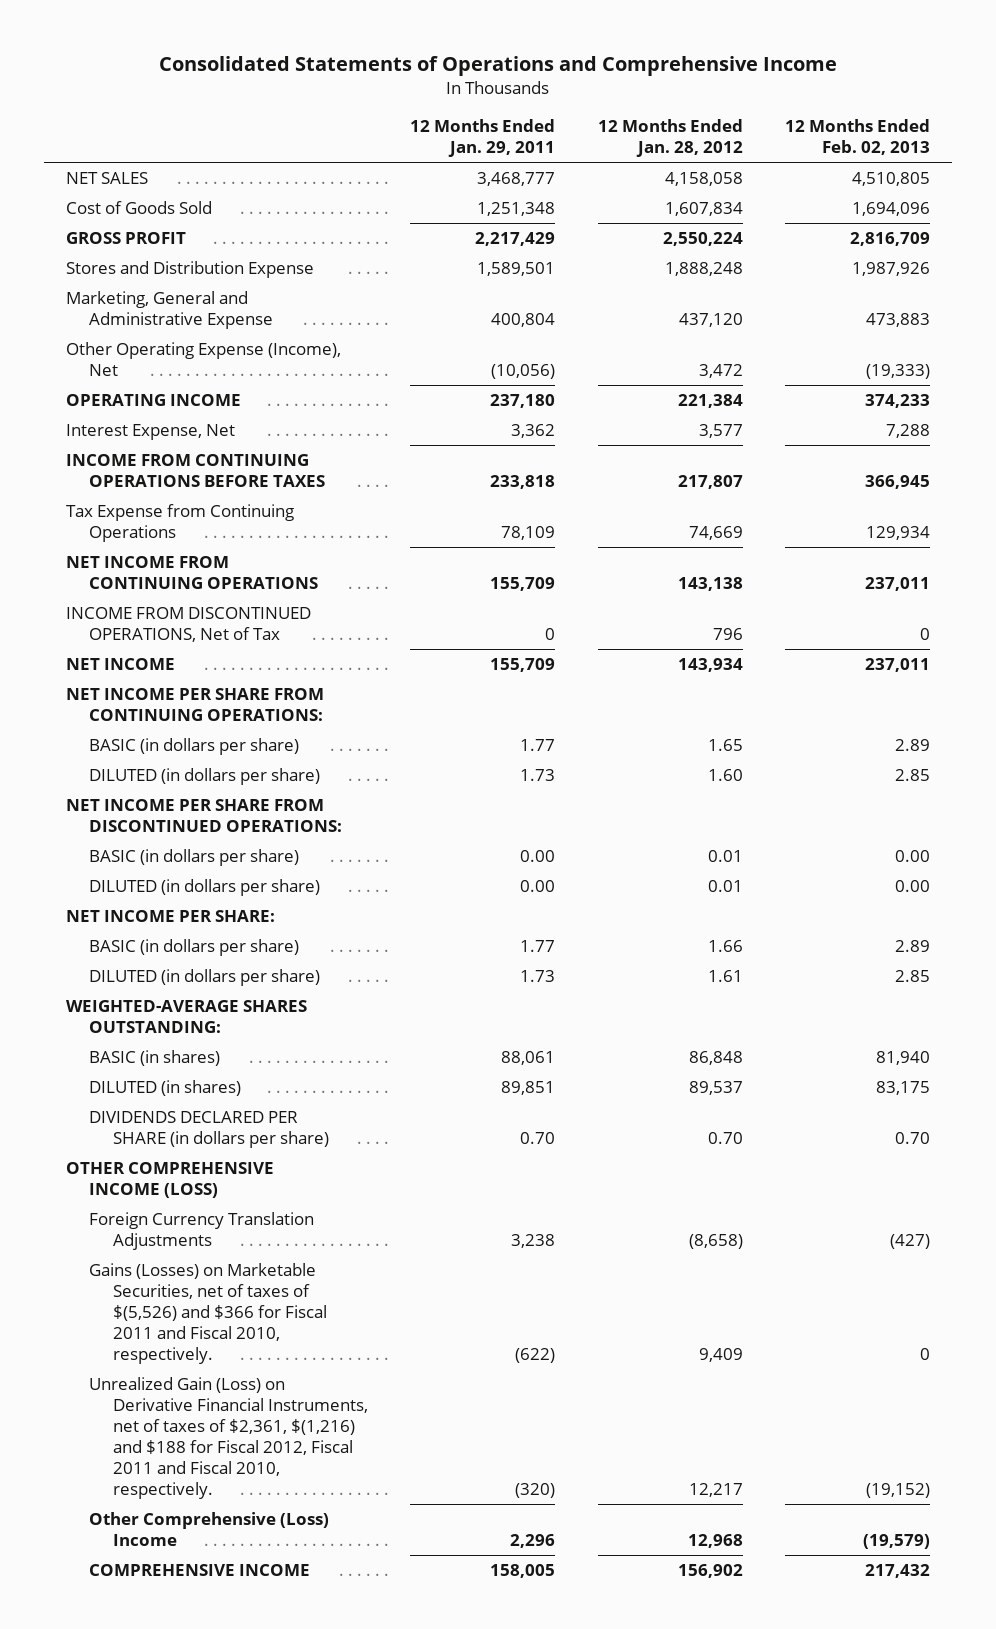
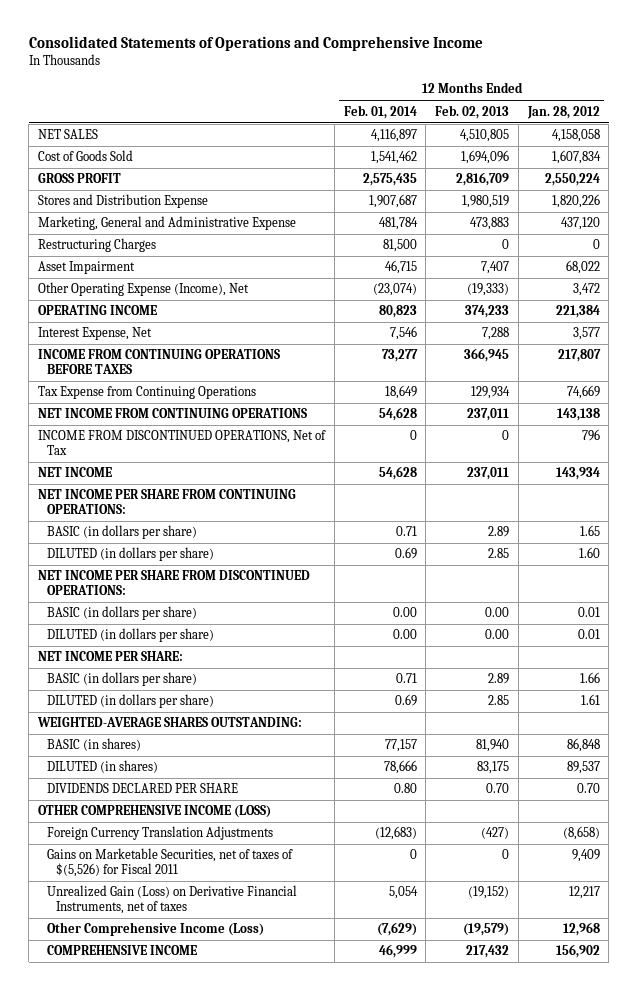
- | 12 Months Ended Jan. 29, 2011 | 12 Months Ended Jan. 28, 2012 | 12 Months Ended Feb. 02, 2013
+ | 12 Months Ended Feb. 01, 2014 | 12 Months Ended Feb. 02, 2013 | 12 Months Ended Jan. 28, 2012
- Stores and Distribution Expense | 1,589,501 | 1,888,248 | 1,987,926
+ Stores and Distribution Expense | 1,907,687 | 1,980,519 | 1,820,226
+ Restructuring Charges | 81,500 | 0 | 0
+ Asset Impairment | 46,715 | 7,407 | 68,022
- DIVIDENDS DECLARED PER SHARE (in dollars per share) | 0.70 | 0.70 | 0.70
+ DIVIDENDS DECLARED PER SHARE | 0.80 | 0.70 | 0.70
- Gains (Losses) on Marketable Securities, net of taxes of $(5,526) and $366 for Fiscal 2011 and Fiscal 2010, respectively. | (622) | 9,409 | 0
- Unrealized Gain (Loss) on Derivative Financial Instruments, net of taxes of $2,361, $(1,216) and $188 for Fiscal 2012, Fiscal 2011 and Fiscal 2010, respectively. | (320) | 12,217 | (19,152)
- Other Comprehensive (Loss) Income | 2,296 | 12,968 | (19,579)
+ Gains on Marketable Securities, net of taxes of $(5,526) for Fiscal 2011 | 0 | 0 | 9,409
+ Unrealized Gain (Loss) on Derivative Financial Instruments, net of taxes | 5,054 | (19,152) | 12,217
+ Other Comprehensive Income (Loss) | (7,629) | (19,579) | 12,968

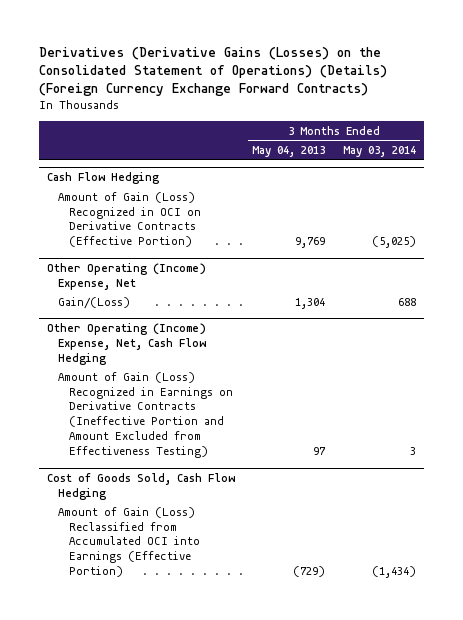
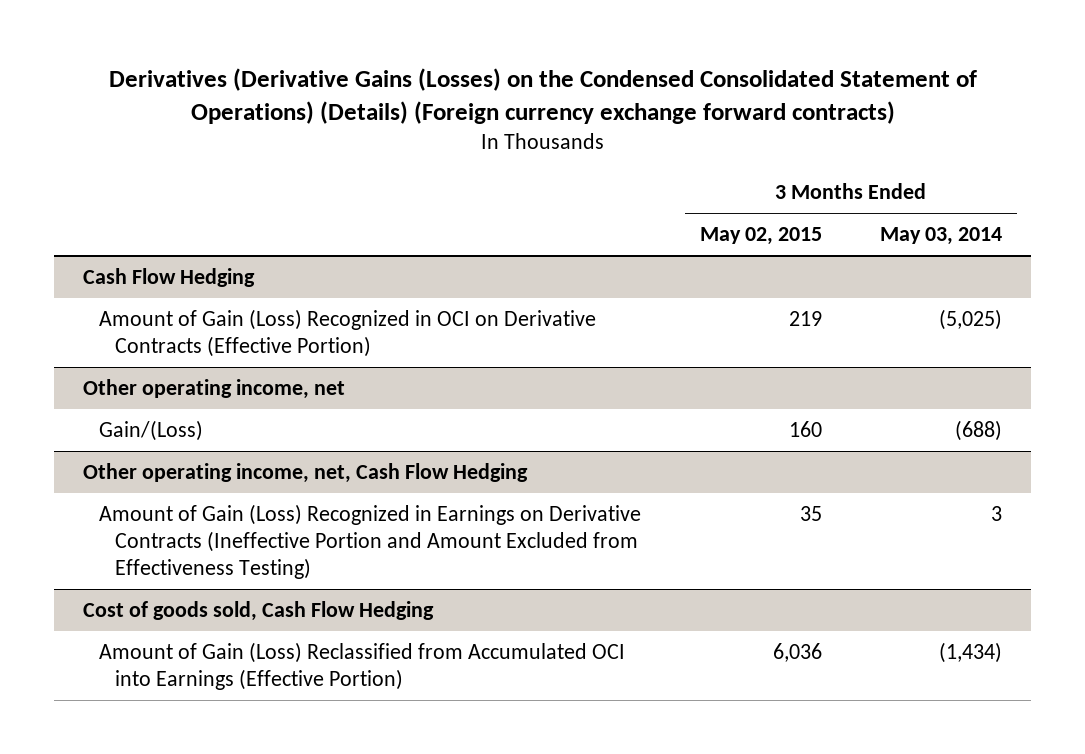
- Derivatives (Derivative Gains (Losses) on the Consolidated Statement of Operations) (Details) (Foreign Currency Exchange Forward Contracts)
+ Derivatives (Derivative Gains (Losses) on the Condensed Consolidated Statement of Operations) (Details) (Foreign currency exchange forward contracts)
- | 3 Months Ended May 04, 2013 | 3 Months Ended May 03, 2014
+ | 3 Months Ended May 02, 2015 | 3 Months Ended May 03, 2014
- Other Operating (Income) Expense, Net
- Gain/(Loss) | 1,304 | 688
- Other Operating (Income) Expense, Net, Cash Flow Hedging
+ Other operating income, net
+ Gain/(Loss) | 160 | (688)
+ Other operating income, net, Cash Flow Hedging
- Cost of Goods Sold, Cash Flow Hedging
+ Cost of goods sold, Cash Flow Hedging

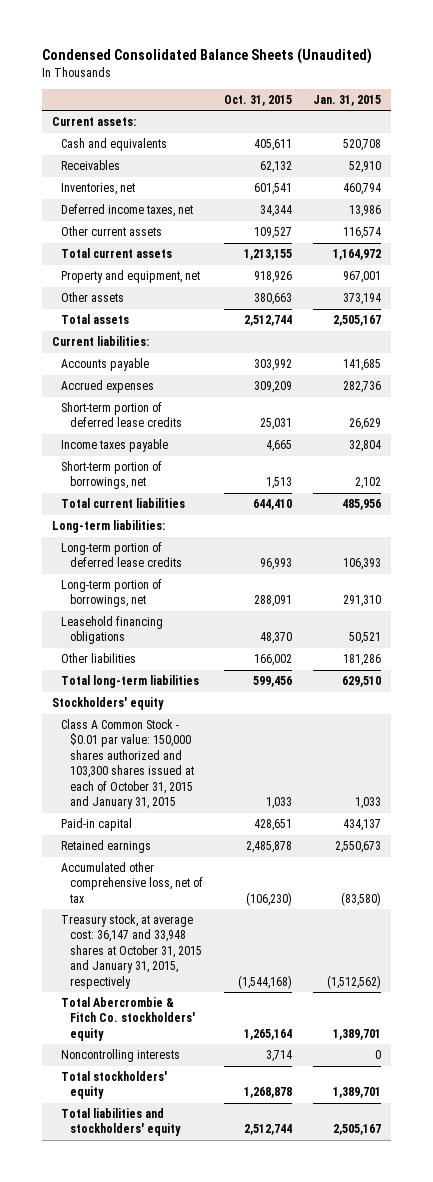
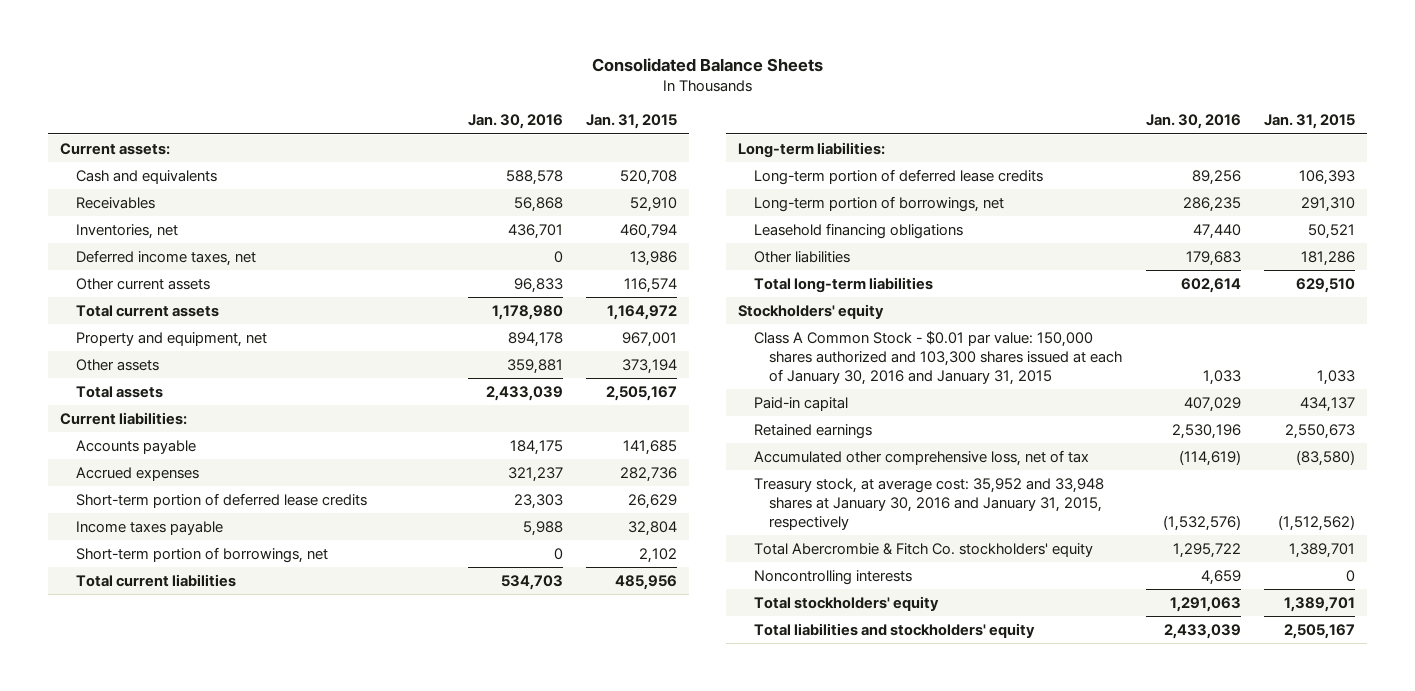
- Condensed Consolidated Balance Sheets (Unaudited)
+ Consolidated Balance Sheets
- | Oct. 31, 2015 | Jan. 31, 2015
+ | Jan. 30, 2016 | Jan. 31, 2015
- Class A Common Stock - $0.01 par value: 150,000 shares authorized and 103,300 shares issued at each of October 31, 2015 and January 31, 2015 | 1,033 | 1,033
+ Class A Common Stock - $0.01 par value: 150,000 shares authorized and 103,300 shares issued at each of January 30, 2016 and January 31, 2015 | 1,033 | 1,033
- Treasury stock, at average cost: 36,147 and 33,948 shares at October 31, 2015 and January 31, 2015, respectively | (1,544,168) | (1,512,562)
+ Treasury stock, at average cost: 35,952 and 33,948 shares at January 30, 2016 and January 31, 2015, respectively | (1,532,576) | (1,512,562)

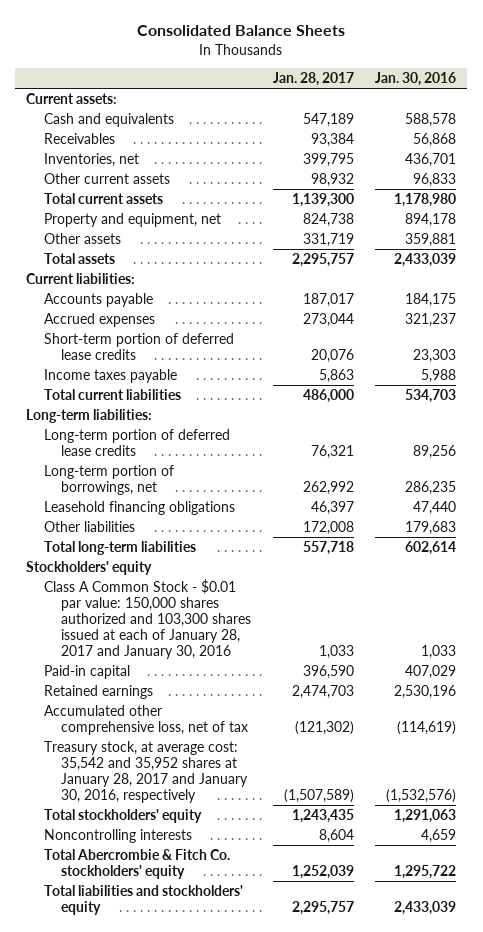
- | Jan. 30, 2016 | Jan. 31, 2015
+ | Jan. 28, 2017 | Jan. 30, 2016
- Deferred income taxes, net | 0 | 13,986
- Short-term portion of borrowings, net | 0 | 2,102
- Class A Common Stock - $0.01 par value: 150,000 shares authorized and 103,300 shares issued at each of January 30, 2016 and January 31, 2015 | 1,033 | 1,033
+ Class A Common Stock - $0.01 par value: 150,000 shares authorized and 103,300 shares issued at each of January 28, 2017 and January 30, 2016 | 1,033 | 1,033
- Treasury stock, at average cost: 35,952 and 33,948 shares at January 30, 2016 and January 31, 2015, respectively | (1,532,576) | (1,512,562)
+ Treasury stock, at average cost: 35,542 and 35,952 shares at January 28, 2017 and January 30, 2016, respectively | (1,507,589) | (1,532,576)
moved down: Noncontrolling interests | 8,604 | 4,659
moved down: Total Abercrombie & Fitch Co. stockholders' equity | 1,252,039 | 1,295,722

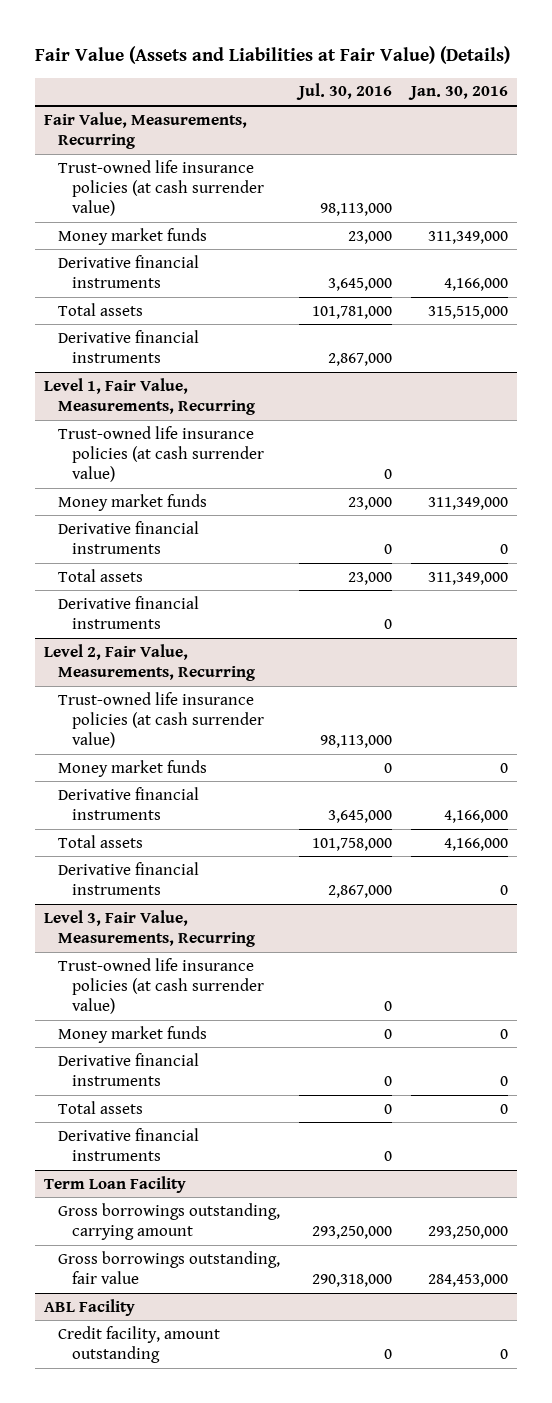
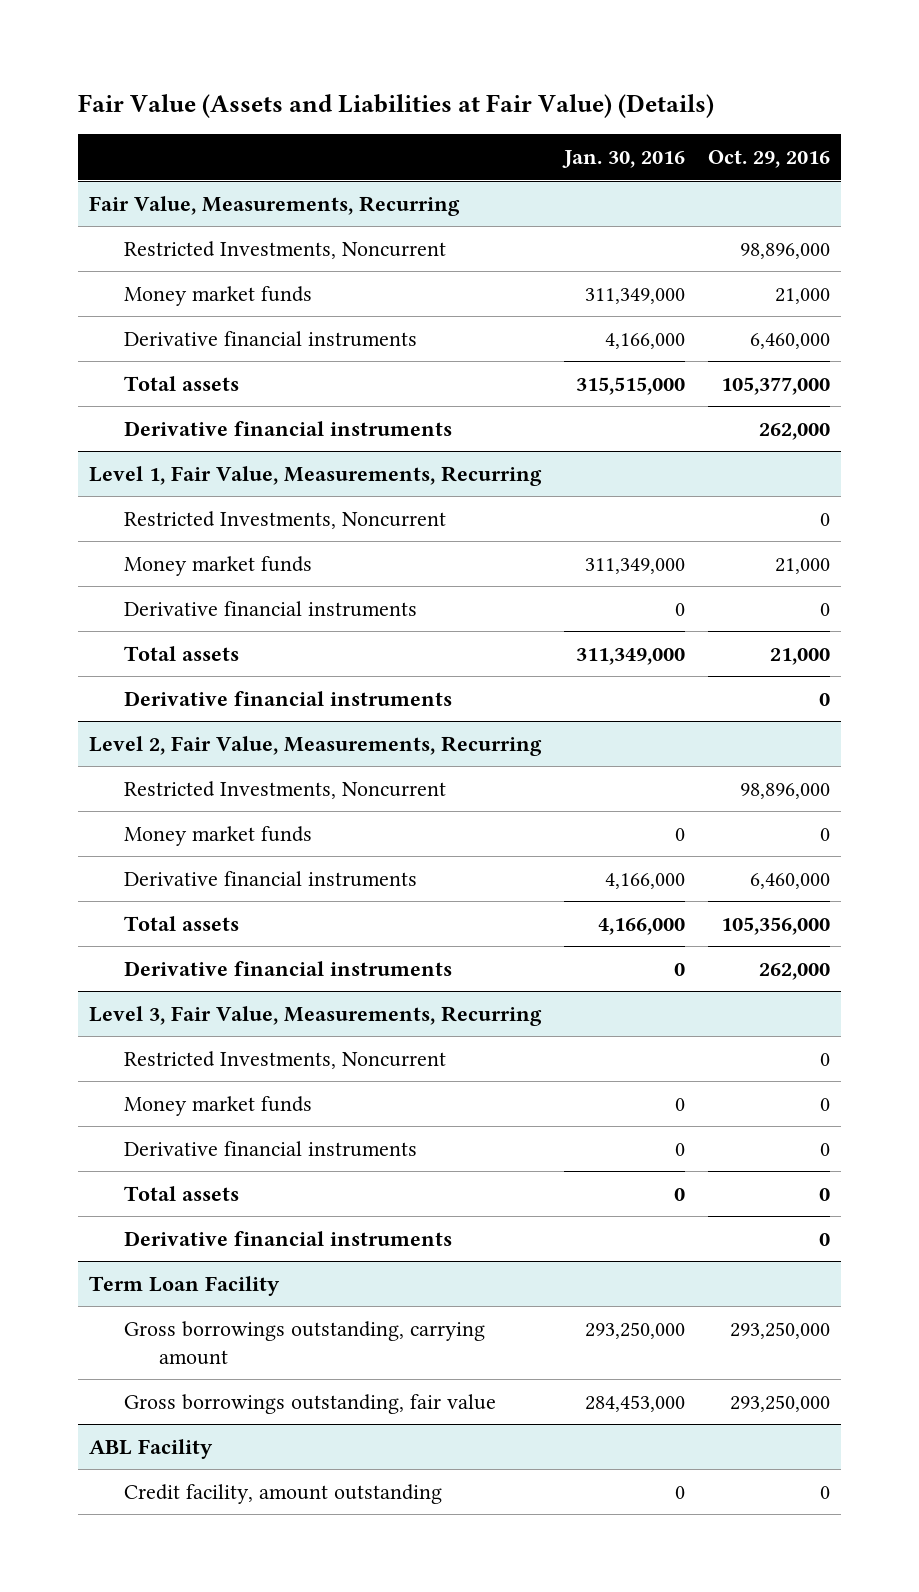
- | Jul. 30, 2016 | Jan. 30, 2016
+ | Jan. 30, 2016 | Oct. 29, 2016
@ Fair Value, Measurements, Recurring
- Trust-owned life insurance policies (at cash surrender value) | 98,113,000 |
+ Restricted Investments, Noncurrent | | 98,896,000
@ Level 1, Fair Value, Measurements, Recurring
- Trust-owned life insurance policies (at cash surrender value) | 0 |
+ Restricted Investments, Noncurrent | | 0
@ Level 2, Fair Value, Measurements, Recurring
- Trust-owned life insurance policies (at cash surrender value) | 98,113,000 |
+ Restricted Investments, Noncurrent | | 98,896,000
@ Level 3, Fair Value, Measurements, Recurring
- Trust-owned life insurance policies (at cash surrender value) | 0 |
+ Restricted Investments, Noncurrent | | 0

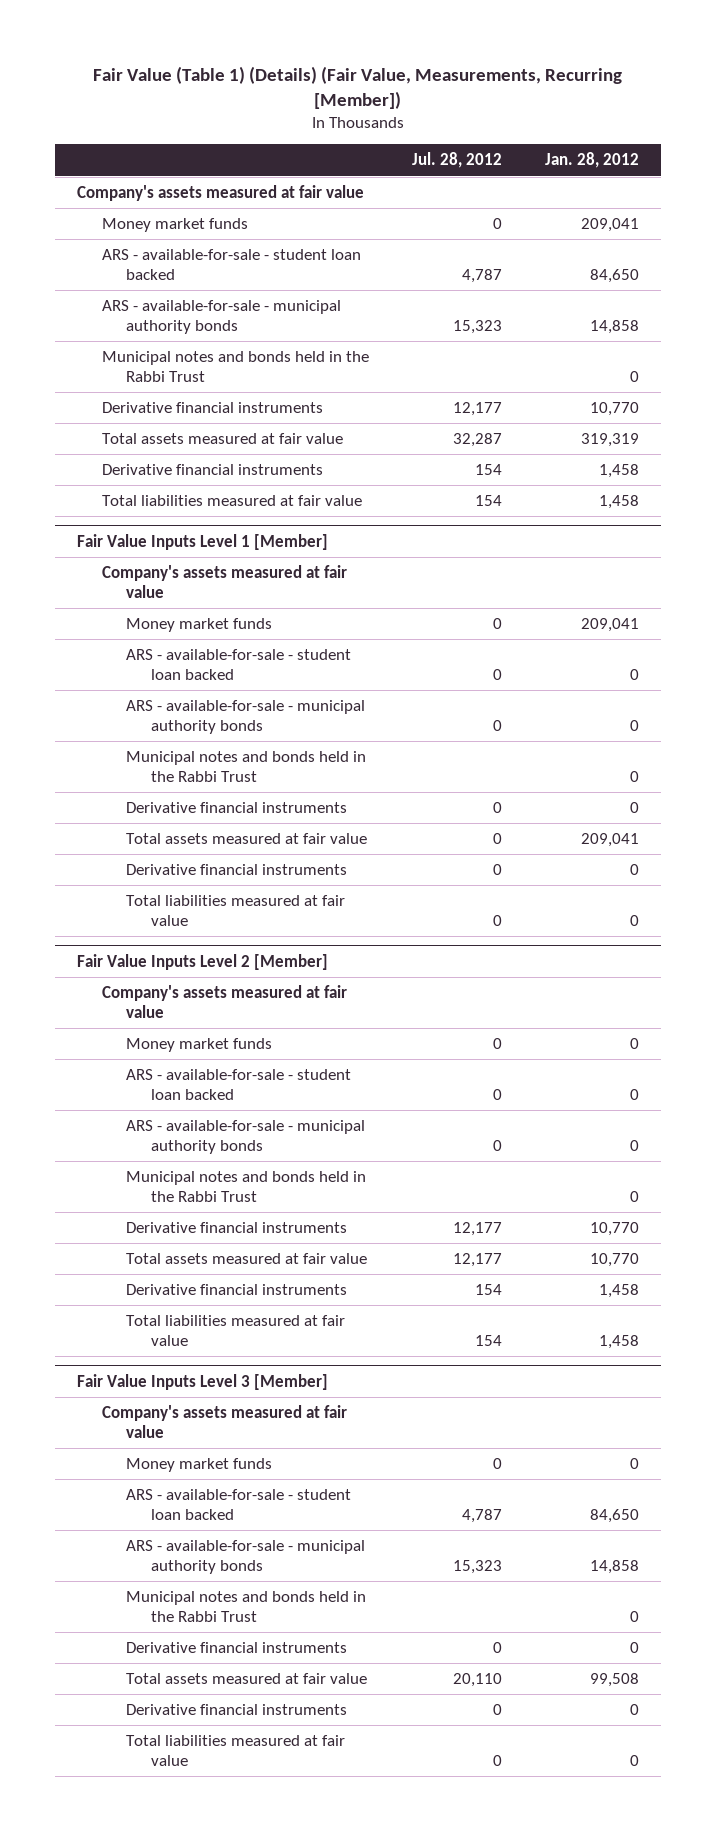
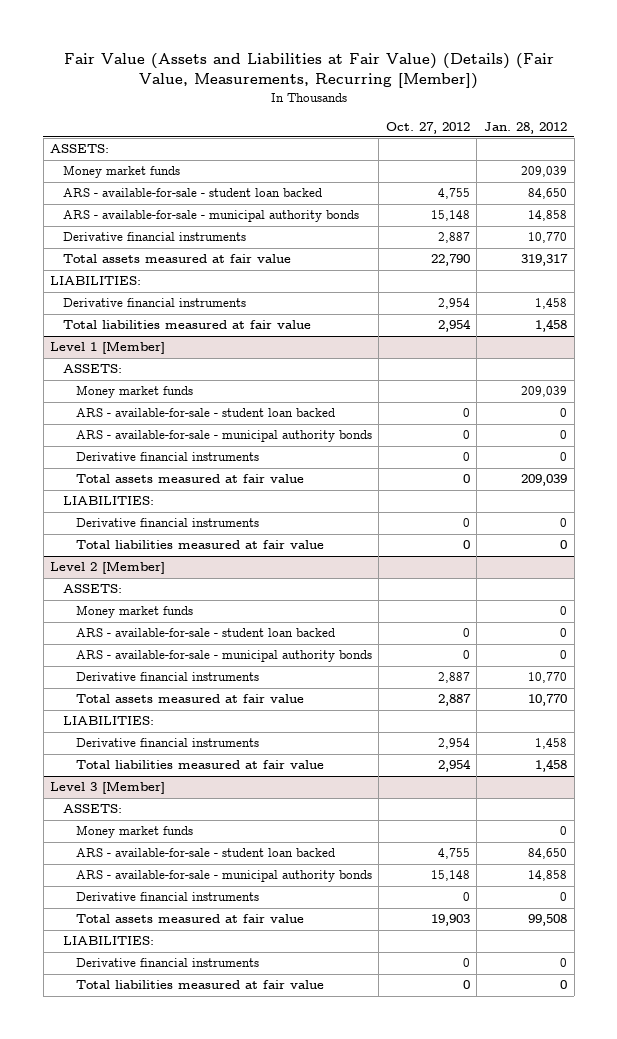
- Fair Value (Table 1) (Details) (Fair Value, Measurements, Recurring [Member])
+ Fair Value (Assets and Liabilities at Fair Value) (Details) (Fair Value, Measurements, Recurring [Member])
- | Jul. 28, 2012 | Jan. 28, 2012
+ | Oct. 27, 2012 | Jan. 28, 2012
- Company's assets measured at fair value
- Money market funds | 0 | 209,041
+ ASSETS:
+ Money market funds | | 209,039
- Municipal notes and bonds held in the Rabbi Trust | | 0
- Total assets measured at fair value | 32,287 | 319,319
+ Total assets measured at fair value | 22,790 | 319,317
+ LIABILITIES:
- Fair Value Inputs Level 1 [Member]
- Company's assets measured at fair value
- Money market funds | 0 | 209,041
+ Level 1 [Member]
+ ASSETS:
+ Money market funds | | 209,039
- Municipal notes and bonds held in the Rabbi Trust | | 0
- Total assets measured at fair value | 0 | 209,041
+ Total assets measured at fair value | 0 | 209,039
+ LIABILITIES:
- Fair Value Inputs Level 2 [Member]
- Company's assets measured at fair value
+ Level 2 [Member]
+ ASSETS:
- Municipal notes and bonds held in the Rabbi Trust | | 0
+ LIABILITIES:
- Fair Value Inputs Level 3 [Member]
- Company's assets measured at fair value
+ Level 3 [Member]
+ ASSETS:
- Municipal notes and bonds held in the Rabbi Trust | | 0
+ LIABILITIES:

